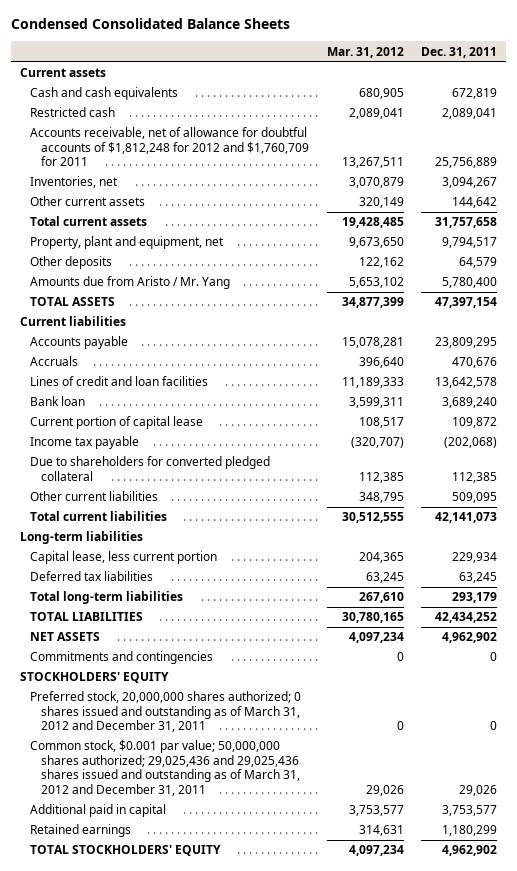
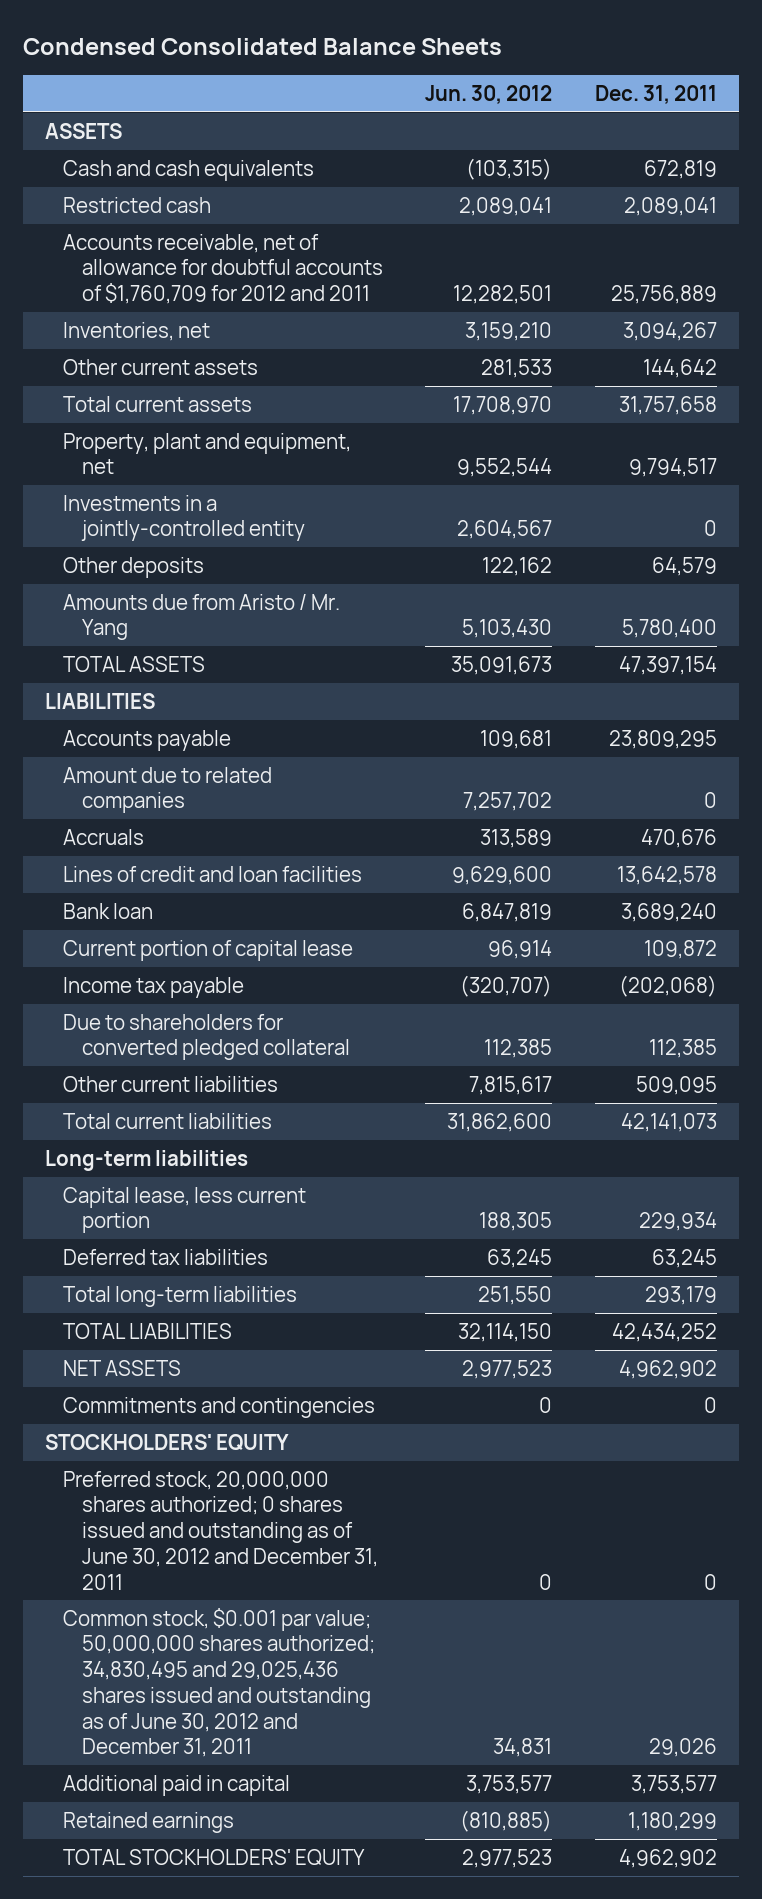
- | Mar. 31, 2012 | Dec. 31, 2011
+ | Jun. 30, 2012 | Dec. 31, 2011
- Current assets
+ ASSETS
- Accounts receivable, net of allowance for doubtful accounts of $1,812,248 for 2012 and $1,760,709 for 2011 | 13,267,511 | 25,756,889
+ Accounts receivable, net of allowance for doubtful accounts of $1,760,709 for 2012 and 2011 | 12,282,501 | 25,756,889
+ Investments in a jointly-controlled entity | 2,604,567 | 0
- Current liabilities
+ LIABILITIES
+ Amount due to related companies | 7,257,702 | 0
- Preferred stock, 20,000,000 shares authorized; 0 shares issued and outstanding as of March 31, 2012 and December 31, 2011 | 0 | 0
- Common stock, $0.001 par value; 50,000,000 shares authorized; 29,025,436 and 29,025,436 shares issued and outstanding as of March 31, 2012 and December 31, 2011 | 29,026 | 29,026
+ Preferred stock, 20,000,000 shares authorized; 0 shares issued and outstanding as of June 30, 2012 and December 31, 2011 | 0 | 0
+ Common stock, $0.001 par value; 50,000,000 shares authorized; 34,830,495 and 29,025,436 shares issued and outstanding as of June 30, 2012 and December 31, 2011 | 34,831 | 29,026

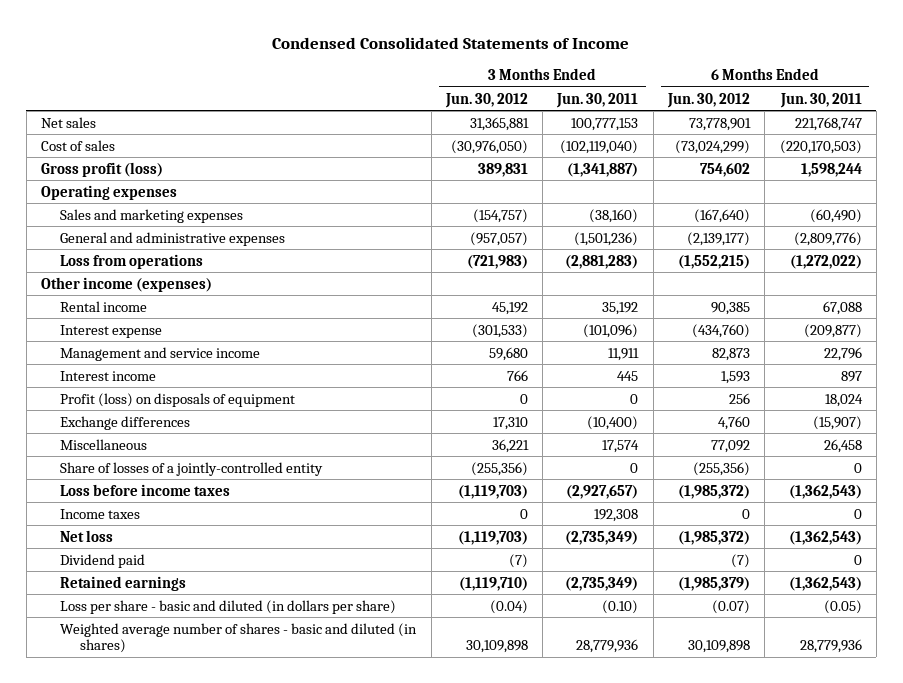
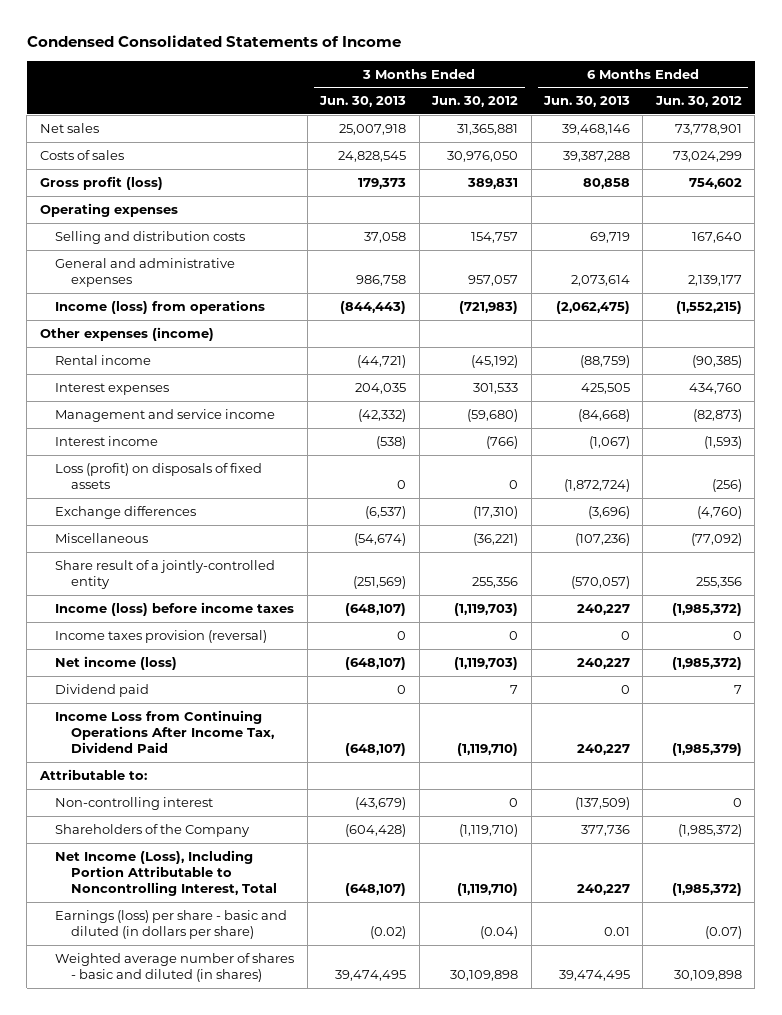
- | 3 Months Ended Jun. 30, 2012 | 3 Months Ended Jun. 30, 2011 | 6 Months Ended Jun. 30, 2012 | 6 Months Ended Jun. 30, 2011
+ | 3 Months Ended Jun. 30, 2013 | 3 Months Ended Jun. 30, 2012 | 6 Months Ended Jun. 30, 2013 | 6 Months Ended Jun. 30, 2012
- Cost of sales | (30,976,050) | (102,119,040) | (73,024,299) | (220,170,503)
+ Costs of sales | 24,828,545 | 30,976,050 | 39,387,288 | 73,024,299
- Sales and marketing expenses | (154,757) | (38,160) | (167,640) | (60,490)
- General and administrative expenses | (957,057) | (1,501,236) | (2,139,177) | (2,809,776)
- Loss from operations | (721,983) | (2,881,283) | (1,552,215) | (1,272,022)
- Other income (expenses)
- Rental income | 45,192 | 35,192 | 90,385 | 67,088
- Interest expense | (301,533) | (101,096) | (434,760) | (209,877)
- Management and service income | 59,680 | 11,911 | 82,873 | 22,796
- Interest income | 766 | 445 | 1,593 | 897
- Profit (loss) on disposals of equipment | 0 | 0 | 256 | 18,024
- Exchange differences | 17,310 | (10,400) | 4,760 | (15,907)
- Miscellaneous | 36,221 | 17,574 | 77,092 | 26,458
- Share of losses of a jointly-controlled entity | (255,356) | 0 | (255,356) | 0
- Loss before income taxes | (1,119,703) | (2,927,657) | (1,985,372) | (1,362,543)
- Income taxes | 0 | 192,308 | 0 | 0
- Net loss | (1,119,703) | (2,735,349) | (1,985,372) | (1,362,543)
- Dividend paid | (7) | | (7) | 0
- Retained earnings | (1,119,710) | (2,735,349) | (1,985,379) | (1,362,543)
- Loss per share - basic and diluted (in dollars per share) | (0.04) | (0.10) | (0.07) | (0.05)
+ Selling and distribution costs | 37,058 | 154,757 | 69,719 | 167,640
+ General and administrative expenses | 986,758 | 957,057 | 2,073,614 | 2,139,177
+ Income (loss) from operations | (844,443) | (721,983) | (2,062,475) | (1,552,215)
+ Other expenses (income)
+ Rental income | (44,721) | (45,192) | (88,759) | (90,385)
+ Interest expenses | 204,035 | 301,533 | 425,505 | 434,760
+ Management and service income | (42,332) | (59,680) | (84,668) | (82,873)
+ Interest income | (538) | (766) | (1,067) | (1,593)
+ Loss (profit) on disposals of fixed assets | 0 | 0 | (1,872,724) | (256)
+ Exchange differences | (6,537) | (17,310) | (3,696) | (4,760)
+ Miscellaneous | (54,674) | (36,221) | (107,236) | (77,092)
+ Share result of a jointly-controlled entity | (251,569) | 255,356 | (570,057) | 255,356
+ Income (loss) before income taxes | (648,107) | (1,119,703) | 240,227 | (1,985,372)
+ Income taxes provision (reversal) | 0 | 0 | 0 | 0
+ Net income (loss) | (648,107) | (1,119,703) | 240,227 | (1,985,372)
+ Dividend paid | 0 | 7 | 0 | 7
+ Income Loss from Continuing Operations After Income Tax, Dividend Paid | (648,107) | (1,119,710) | 240,227 | (1,985,379)
+ Attributable to:
+ Non-controlling interest | (43,679) | 0 | (137,509) | 0
+ Shareholders of the Company | (604,428) | (1,119,710) | 377,736 | (1,985,372)
+ Net Income (Loss), Including Portion Attributable to Noncontrolling Interest, Total | (648,107) | (1,119,710) | 240,227 | (1,985,372)
+ Earnings (loss) per share - basic and diluted (in dollars per share) | (0.02) | (0.04) | 0.01 | (0.07)

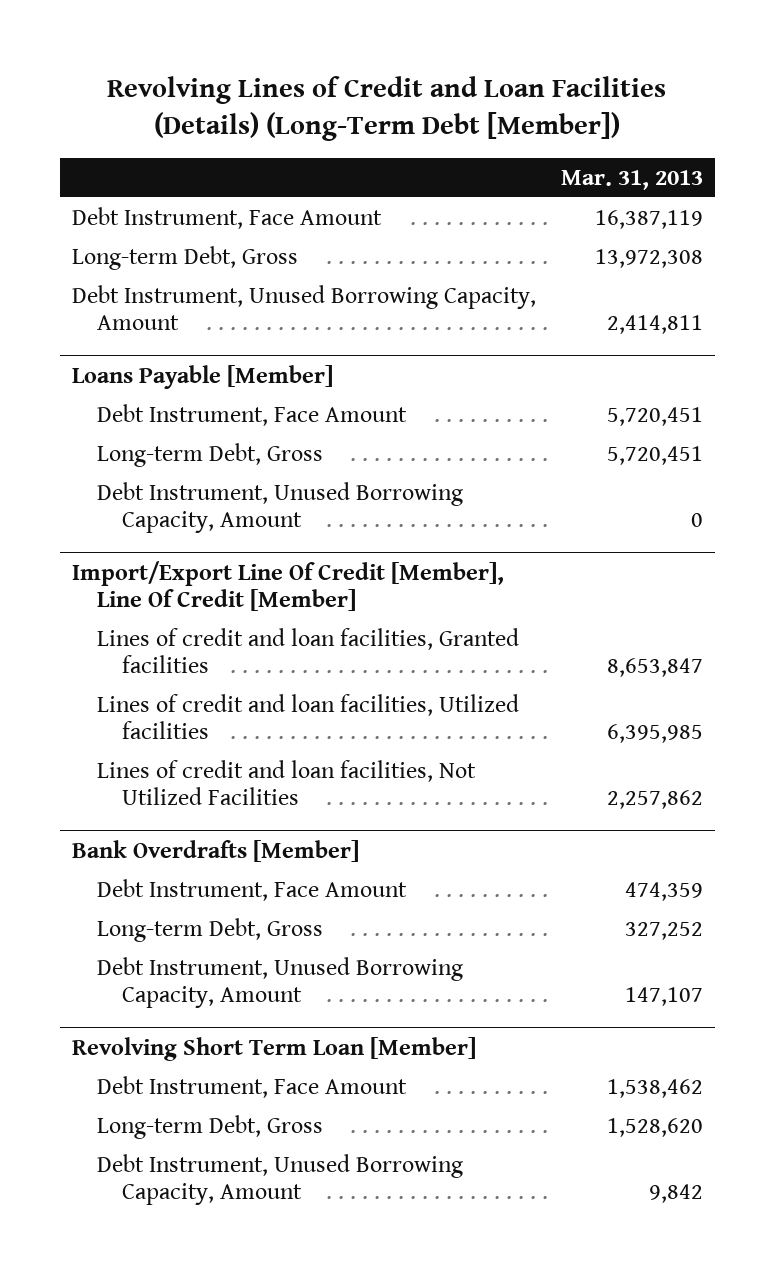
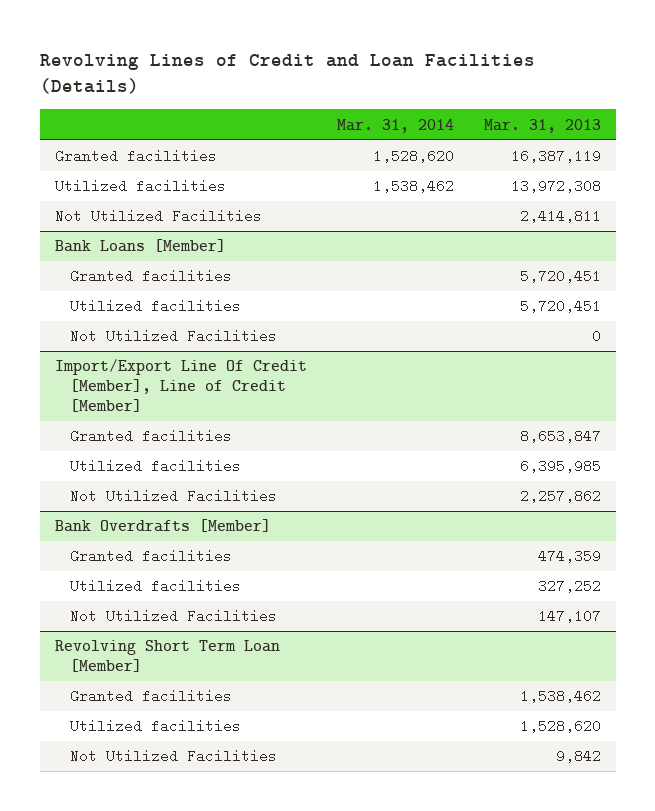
- Revolving Lines of Credit and Loan Facilities (Details) (Long-Term Debt [Member])
+ Revolving Lines of Credit and Loan Facilities (Details)
- | Mar. 31, 2013
+ | Mar. 31, 2014 | Mar. 31, 2013
- Debt Instrument, Face Amount | 16,387,119
- Long-term Debt, Gross | 13,972,308
- Debt Instrument, Unused Borrowing Capacity, Amount | 2,414,811
- Loans Payable [Member]
- Debt Instrument, Face Amount | 5,720,451
- Long-term Debt, Gross | 5,720,451
- Debt Instrument, Unused Borrowing Capacity, Amount | 0
- Import/Export Line Of Credit [Member], Line Of Credit [Member]
- Lines of credit and loan facilities, Granted facilities | 8,653,847
- Lines of credit and loan facilities, Utilized facilities | 6,395,985
- Lines of credit and loan facilities, Not Utilized Facilities | 2,257,862
+ Granted facilities | 1,528,620 | 16,387,119
+ Utilized facilities | 1,538,462 | 13,972,308
+ Not Utilized Facilities | | 2,414,811
+ Bank Loans [Member]
+ Granted facilities | | 5,720,451
+ Utilized facilities | | 5,720,451
+ Not Utilized Facilities | | 0
+ Import/Export Line Of Credit [Member], Line of Credit [Member]
+ Granted facilities | | 8,653,847
+ Utilized facilities | | 6,395,985
+ Not Utilized Facilities | | 2,257,862
@ Bank Overdrafts [Member]
- Debt Instrument, Face Amount | 474,359
- Long-term Debt, Gross | 327,252
- Debt Instrument, Unused Borrowing Capacity, Amount | 147,107
+ Granted facilities | | 474,359
+ Utilized facilities | | 327,252
+ Not Utilized Facilities | | 147,107
@ Revolving Short Term Loan [Member]
- Debt Instrument, Face Amount | 1,538,462
- Long-term Debt, Gross | 1,528,620
- Debt Instrument, Unused Borrowing Capacity, Amount | 9,842
+ Granted facilities | | 1,538,462
+ Utilized facilities | | 1,528,620
+ Not Utilized Facilities | | 9,842

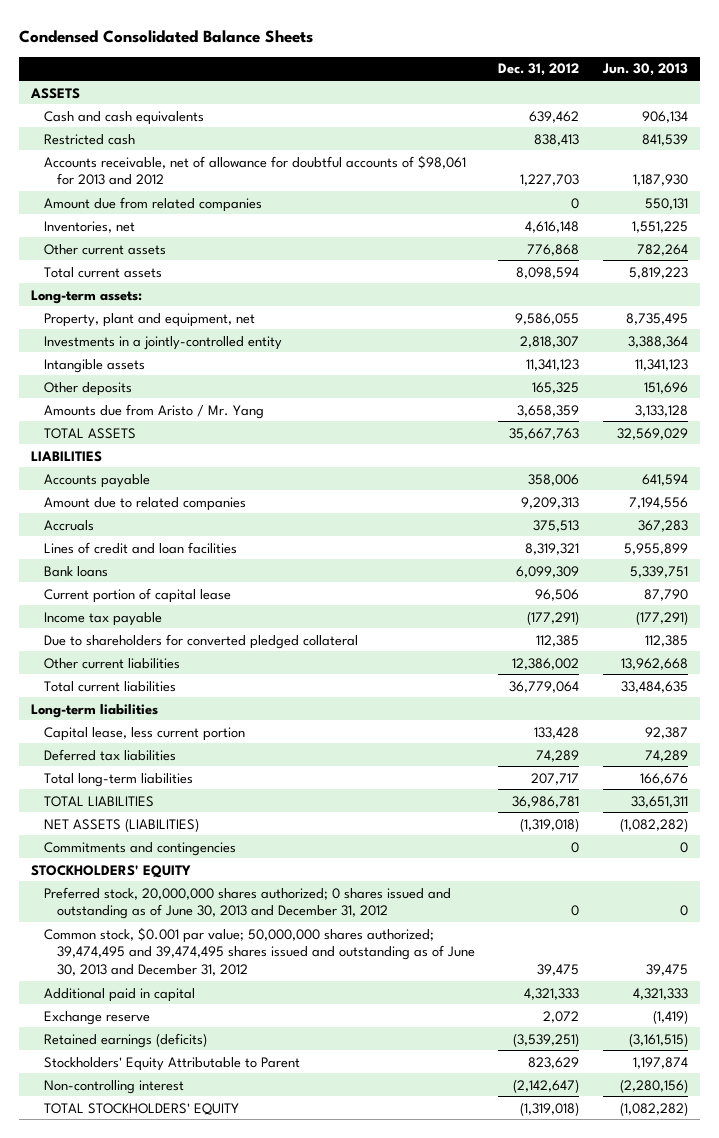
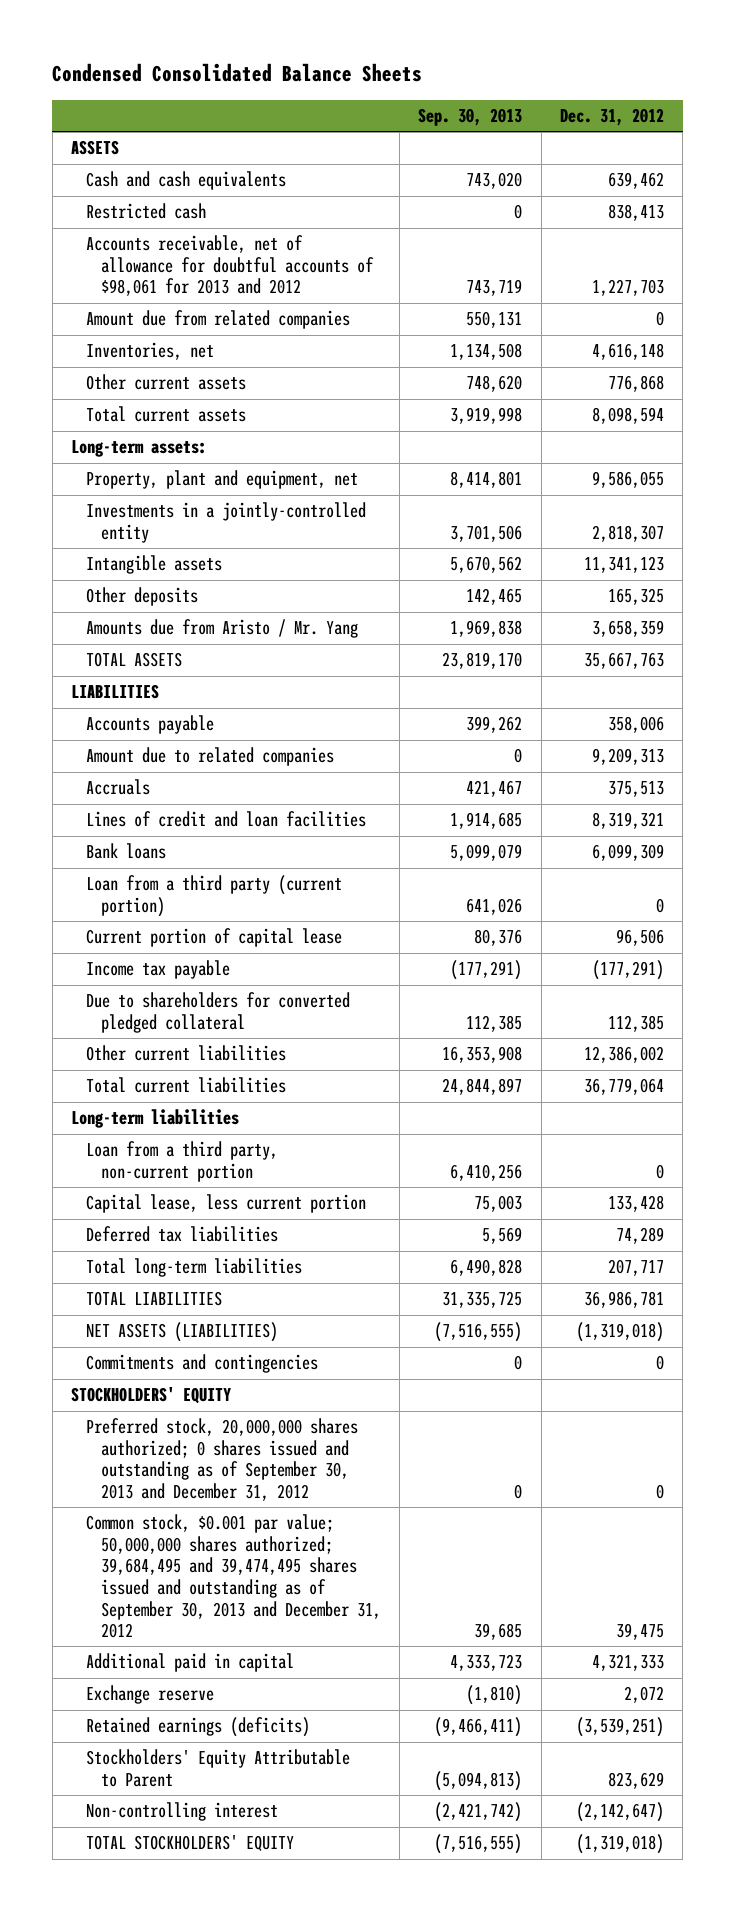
- | Dec. 31, 2012 | Jun. 30, 2013
+ | Sep. 30, 2013 | Dec. 31, 2012
+ Loan from a third party (current portion) | 641,026 | 0
+ Loan from a third party, non-current portion | 6,410,256 | 0
- Preferred stock, 20,000,000 shares authorized; 0 shares issued and outstanding as of June 30, 2013 and December 31, 2012 | 0 | 0
- Common stock, $0.001 par value; 50,000,000 shares authorized; 39,474,495 and 39,474,495 shares issued and outstanding as of June 30, 2013 and December 31, 2012 | 39,475 | 39,475
+ Preferred stock, 20,000,000 shares authorized; 0 shares issued and outstanding as of September 30, 2013 and December 31, 2012 | 0 | 0
+ Common stock, $0.001 par value; 50,000,000 shares authorized; 39,684,495 and 39,474,495 shares issued and outstanding as of September 30, 2013 and December 31, 2012 | 39,685 | 39,475

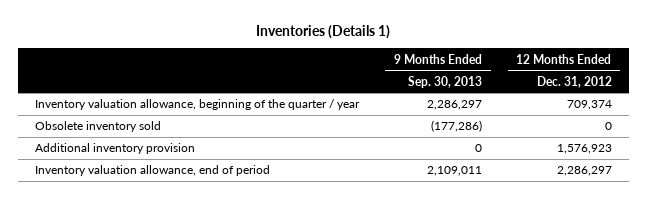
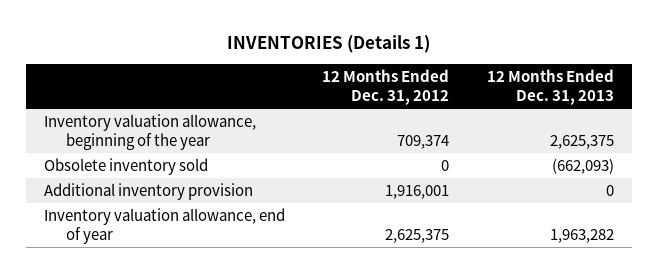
- Inventories (Details 1)
+ INVENTORIES (Details 1)
- | 9 Months Ended Sep. 30, 2013 | 12 Months Ended Dec. 31, 2012
+ | 12 Months Ended Dec. 31, 2012 | 12 Months Ended Dec. 31, 2013
- Inventory valuation allowance, beginning of the quarter / year | 2,286,297 | 709,374
+ Inventory valuation allowance, beginning of the year | 709,374 | 2,625,375
- Additional inventory provision | 0 | 1,576,923
- Inventory valuation allowance, end of period | 2,109,011 | 2,286,297
+ Additional inventory provision | 1,916,001 | 0
+ Inventory valuation allowance, end of year | 2,625,375 | 1,963,282

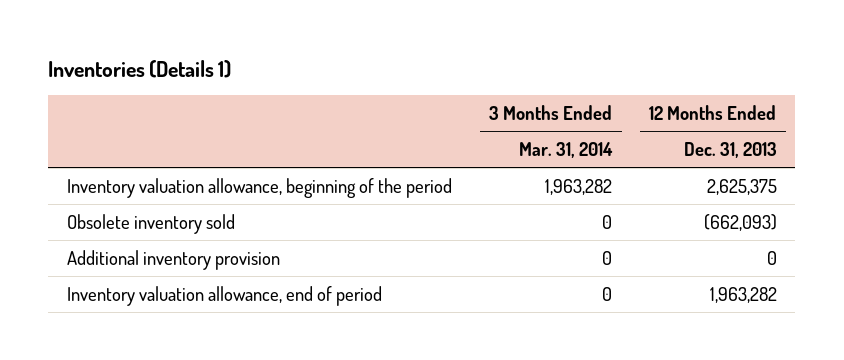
- INVENTORIES (Details 1)
+ Inventories (Details 1)
- | 12 Months Ended Dec. 31, 2012 | 12 Months Ended Dec. 31, 2013
+ | 3 Months Ended Mar. 31, 2014 | 12 Months Ended Dec. 31, 2013
- Inventory valuation allowance, beginning of the year | 709,374 | 2,625,375
+ Inventory valuation allowance, beginning of the period | 1,963,282 | 2,625,375
- Inventory valuation allowance, end of year | 2,625,375 | 1,963,282
+ Inventory valuation allowance, end of period | 0 | 1,963,282

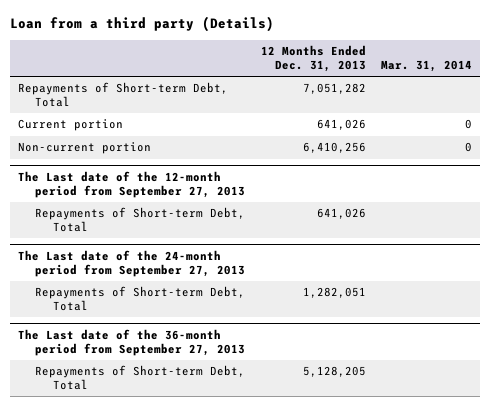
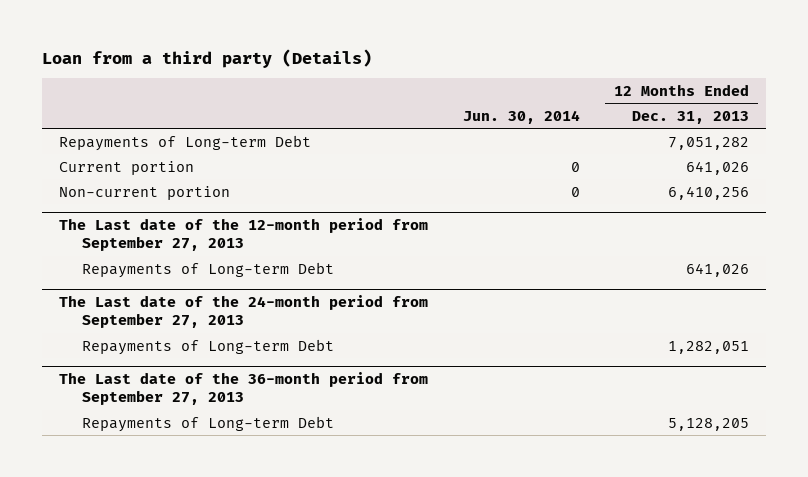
- | 12 Months Ended Dec. 31, 2013 | Mar. 31, 2014
+ | Jun. 30, 2014 | 12 Months Ended Dec. 31, 2013
- Repayments of Short-term Debt, Total | 7,051,282 |
+ Repayments of Long-term Debt | | 7,051,282
@ The Last date of the 12-month period from September 27, 2013
- Repayments of Short-term Debt, Total | 641,026 |
+ Repayments of Long-term Debt | | 641,026
@ The Last date of the 24-month period from September 27, 2013
- Repayments of Short-term Debt, Total | 1,282,051 |
+ Repayments of Long-term Debt | | 1,282,051
@ The Last date of the 36-month period from September 27, 2013
- Repayments of Short-term Debt, Total | 5,128,205 |
+ Repayments of Long-term Debt | | 5,128,205

